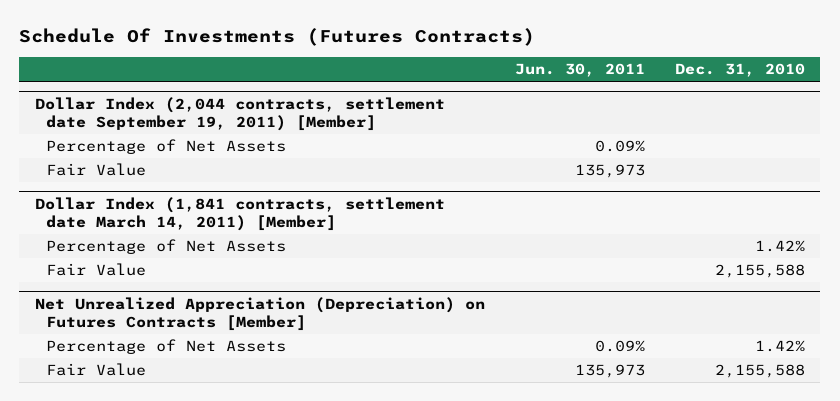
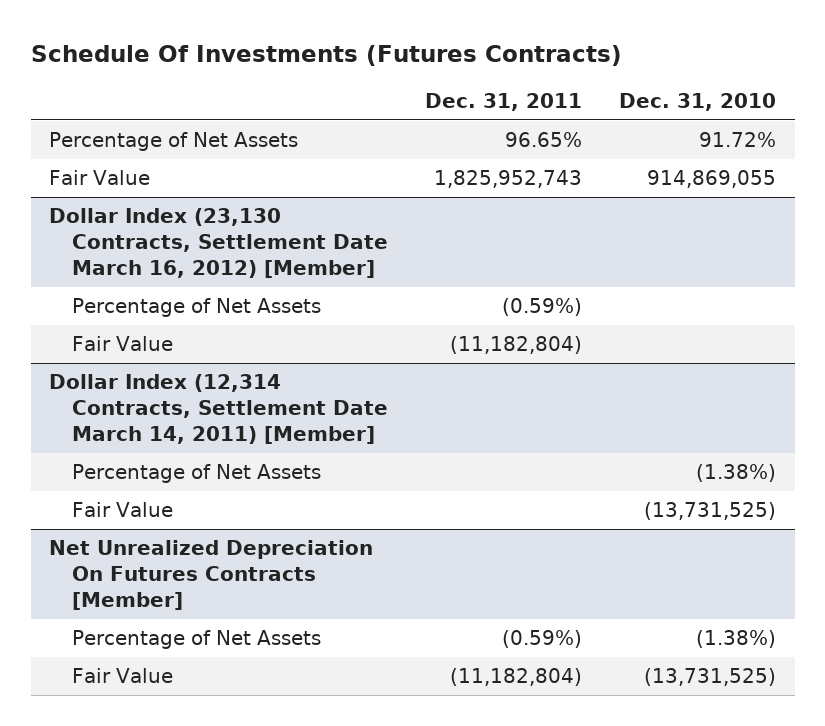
- | Jun. 30, 2011 | Dec. 31, 2010
+ | Dec. 31, 2011 | Dec. 31, 2010
- Dollar Index (2,044 contracts, settlement date September 19, 2011) [Member]
+ Percentage of Net Assets | 96.65% | 91.72%
+ Fair Value | 1,825,952,743 | 914,869,055
+ Dollar Index (23,130 Contracts, Settlement Date March 16, 2012) [Member]
- Dollar Index (1,841 contracts, settlement date March 14, 2011) [Member]
- Percentage of Net Assets | | 1.42%
- Fair Value | | 2,155,588
- Net Unrealized Appreciation (Depreciation) on Futures Contracts [Member]
- Percentage of Net Assets | 0.09% | 1.42%
- Fair Value | 135,973 | 2,155,588
+ Dollar Index (12,314 Contracts, Settlement Date March 14, 2011) [Member]
+ Percentage of Net Assets | | (1.38%)
+ Fair Value | | (13,731,525)
+ Net Unrealized Depreciation On Futures Contracts [Member]
+ Percentage of Net Assets | (0.59%) | (1.38%)
+ Fair Value | (11,182,804) | (13,731,525)

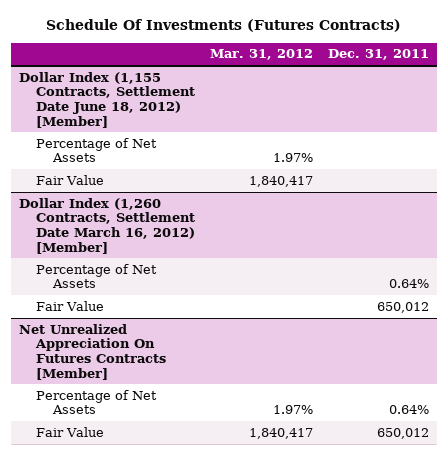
- | Dec. 31, 2011 | Dec. 31, 2010
+ | Mar. 31, 2012 | Dec. 31, 2011
- Percentage of Net Assets | 96.65% | 91.72%
- Fair Value | 1,825,952,743 | 914,869,055
- Dollar Index (23,130 Contracts, Settlement Date March 16, 2012) [Member]
- Percentage of Net Assets | (0.59%) |
- Fair Value | (11,182,804) |
- Dollar Index (12,314 Contracts, Settlement Date March 14, 2011) [Member]
+ Dollar Index (1,155 Contracts, Settlement Date June 18, 2012) [Member]
- Net Unrealized Depreciation On Futures Contracts [Member]
- Percentage of Net Assets | (0.59%) | (1.38%)
- Fair Value | (11,182,804) | (13,731,525)
+ Dollar Index (1,260 Contracts, Settlement Date March 16, 2012) [Member]
+ Percentage of Net Assets | | 0.64%
+ Fair Value | | 650,012
+ Net Unrealized Appreciation On Futures Contracts [Member]
+ Percentage of Net Assets | 1.97% | 0.64%
+ Fair Value | 1,840,417 | 650,012

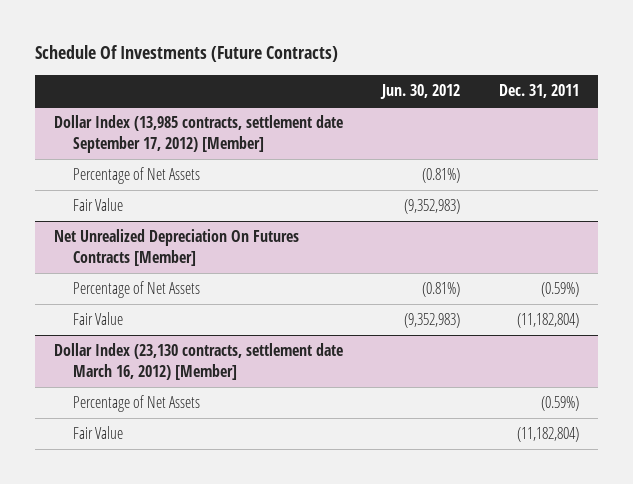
- Schedule Of Investments (Futures Contracts)
+ Schedule Of Investments (Future Contracts)
- | Mar. 31, 2012 | Dec. 31, 2011
+ | Jun. 30, 2012 | Dec. 31, 2011
- Dollar Index (1,155 Contracts, Settlement Date June 18, 2012) [Member]
+ Dollar Index (13,985 contracts, settlement date September 17, 2012) [Member]
- Dollar Index (1,260 Contracts, Settlement Date March 16, 2012) [Member]
- Percentage of Net Assets | | 0.64%
- Fair Value | | 650,012
- Net Unrealized Appreciation On Futures Contracts [Member]
- Percentage of Net Assets | 1.97% | 0.64%
- Fair Value | 1,840,417 | 650,012
+ Net Unrealized Depreciation On Futures Contracts [Member]
+ Percentage of Net Assets | (0.81%) | (0.59%)
+ Fair Value | (9,352,983) | (11,182,804)
+ Dollar Index (23,130 contracts, settlement date March 16, 2012) [Member]
+ Percentage of Net Assets | | (0.59%)
+ Fair Value | | (11,182,804)

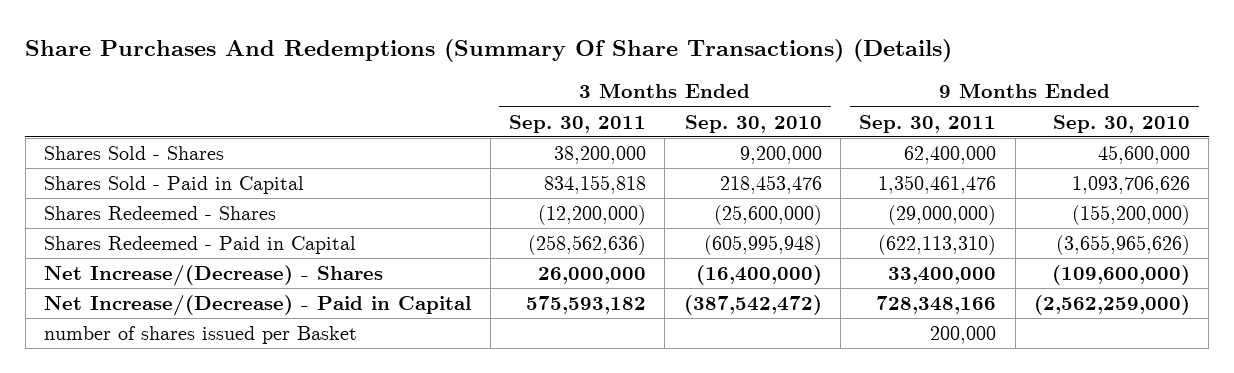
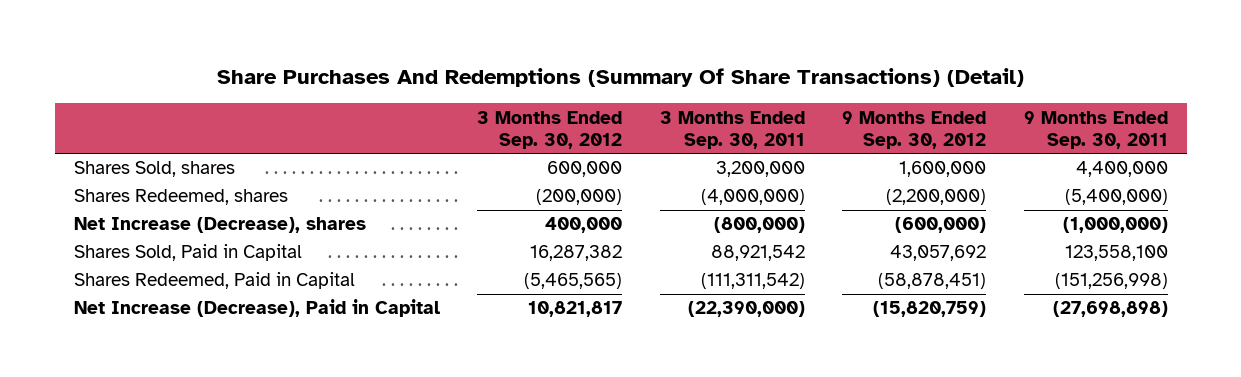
- Share Purchases And Redemptions (Summary Of Share Transactions) (Details)
+ Share Purchases And Redemptions (Summary Of Share Transactions) (Detail)
- | 3 Months Ended Sep. 30, 2011 | 3 Months Ended Sep. 30, 2010 | 9 Months Ended Sep. 30, 2011 | 9 Months Ended Sep. 30, 2010
+ | 3 Months Ended Sep. 30, 2012 | 3 Months Ended Sep. 30, 2011 | 9 Months Ended Sep. 30, 2012 | 9 Months Ended Sep. 30, 2011
- Shares Sold - Shares | 38,200,000 | 9,200,000 | 62,400,000 | 45,600,000
- Shares Sold - Paid in Capital | 834,155,818 | 218,453,476 | 1,350,461,476 | 1,093,706,626
- Shares Redeemed - Shares | (12,200,000) | (25,600,000) | (29,000,000) | (155,200,000)
- Shares Redeemed - Paid in Capital | (258,562,636) | (605,995,948) | (622,113,310) | (3,655,965,626)
- Net Increase/(Decrease) - Shares | 26,000,000 | (16,400,000) | 33,400,000 | (109,600,000)
- Net Increase/(Decrease) - Paid in Capital | 575,593,182 | (387,542,472) | 728,348,166 | (2,562,259,000)
- number of shares issued per Basket | | | 200,000 |
+ Shares Sold, shares | 600,000 | 3,200,000 | 1,600,000 | 4,400,000
+ Shares Redeemed, shares | (200,000) | (4,000,000) | (2,200,000) | (5,400,000)
+ Net Increase (Decrease), shares | 400,000 | (800,000) | (600,000) | (1,000,000)
+ Shares Sold, Paid in Capital | 16,287,382 | 88,921,542 | 43,057,692 | 123,558,100
+ Shares Redeemed, Paid in Capital | (5,465,565) | (111,311,542) | (58,878,451) | (151,256,998)
+ Net Increase (Decrease), Paid in Capital | 10,821,817 | (22,390,000) | (15,820,759) | (27,698,898)

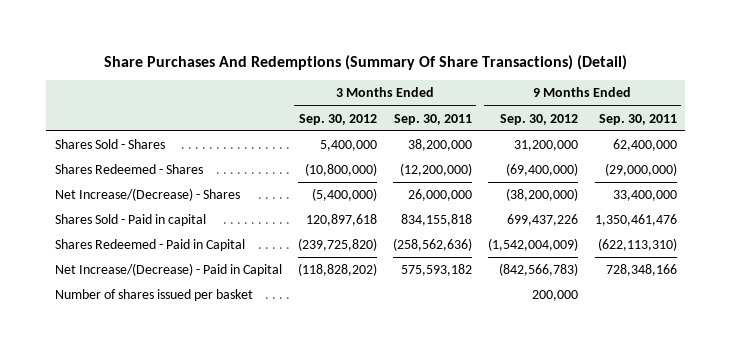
- Shares Sold, shares | 600,000 | 3,200,000 | 1,600,000 | 4,400,000
- Shares Redeemed, shares | (200,000) | (4,000,000) | (2,200,000) | (5,400,000)
- Net Increase (Decrease), shares | 400,000 | (800,000) | (600,000) | (1,000,000)
- Shares Sold, Paid in Capital | 16,287,382 | 88,921,542 | 43,057,692 | 123,558,100
- Shares Redeemed, Paid in Capital | (5,465,565) | (111,311,542) | (58,878,451) | (151,256,998)
- Net Increase (Decrease), Paid in Capital | 10,821,817 | (22,390,000) | (15,820,759) | (27,698,898)
+ Shares Sold - Shares | 5,400,000 | 38,200,000 | 31,200,000 | 62,400,000
+ Shares Redeemed - Shares | (10,800,000) | (12,200,000) | (69,400,000) | (29,000,000)
+ Net Increase/(Decrease) - Shares | (5,400,000) | 26,000,000 | (38,200,000) | 33,400,000
+ Shares Sold - Paid in capital | 120,897,618 | 834,155,818 | 699,437,226 | 1,350,461,476
+ Shares Redeemed - Paid in Capital | (239,725,820) | (258,562,636) | (1,542,004,009) | (622,113,310)
+ Net Increase/(Decrease) - Paid in Capital | (118,828,202) | 575,593,182 | (842,566,783) | 728,348,166
+ Number of shares issued per basket | | | 200,000 |

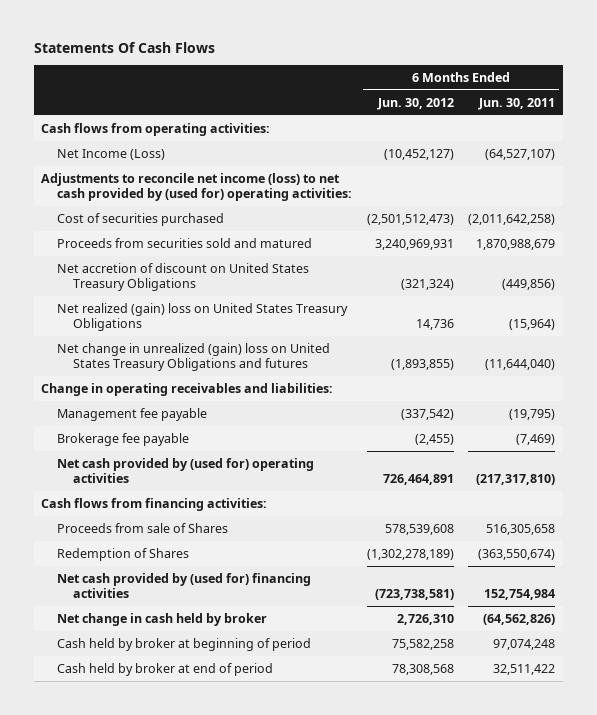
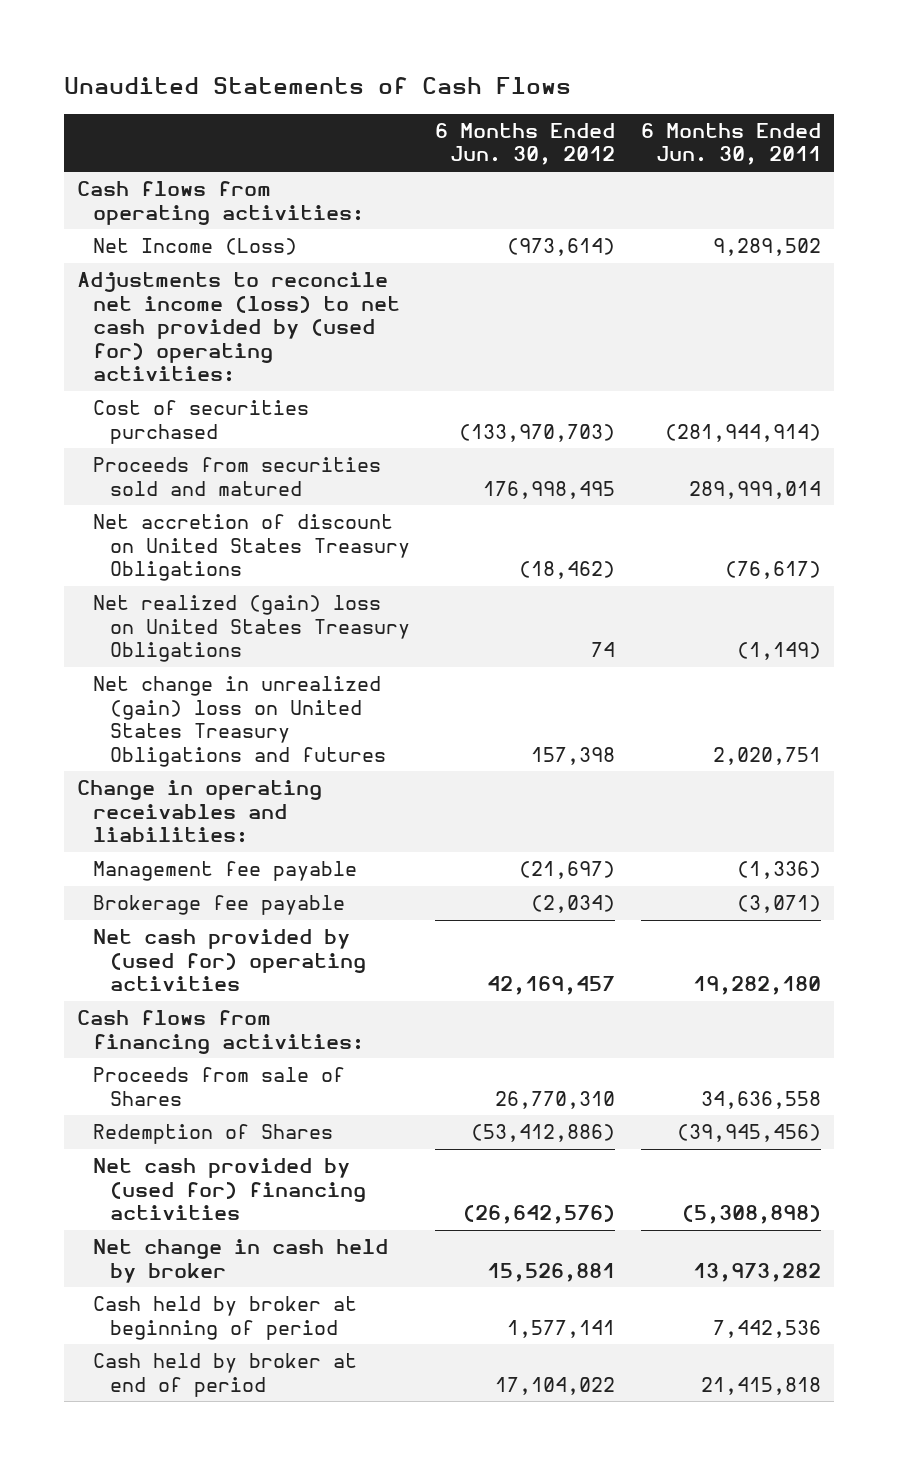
- Statements Of Cash Flows
+ Unaudited Statements of Cash Flows
- Net Income (Loss) | (10,452,127) | (64,527,107)
+ Net Income (Loss) | (973,614) | 9,289,502
- Cost of securities purchased | (2,501,512,473) | (2,011,642,258)
- Proceeds from securities sold and matured | 3,240,969,931 | 1,870,988,679
- Net accretion of discount on United States Treasury Obligations | (321,324) | (449,856)
- Net realized (gain) loss on United States Treasury Obligations | 14,736 | (15,964)
- Net change in unrealized (gain) loss on United States Treasury Obligations and futures | (1,893,855) | (11,644,040)
+ Cost of securities purchased | (133,970,703) | (281,944,914)
+ Proceeds from securities sold and matured | 176,998,495 | 289,999,014
+ Net accretion of discount on United States Treasury Obligations | (18,462) | (76,617)
+ Net realized (gain) loss on United States Treasury Obligations | 74 | (1,149)
+ Net change in unrealized (gain) loss on United States Treasury Obligations and futures | 157,398 | 2,020,751
- Management fee payable | (337,542) | (19,795)
- Brokerage fee payable | (2,455) | (7,469)
- Net cash provided by (used for) operating activities | 726,464,891 | (217,317,810)
+ Management fee payable | (21,697) | (1,336)
+ Brokerage fee payable | (2,034) | (3,071)
+ Net cash provided by (used for) operating activities | 42,169,457 | 19,282,180
- Proceeds from sale of Shares | 578,539,608 | 516,305,658
- Redemption of Shares | (1,302,278,189) | (363,550,674)
- Net cash provided by (used for) financing activities | (723,738,581) | 152,754,984
- Net change in cash held by broker | 2,726,310 | (64,562,826)
- Cash held by broker at beginning of period | 75,582,258 | 97,074,248
- Cash held by broker at end of period | 78,308,568 | 32,511,422
+ Proceeds from sale of Shares | 26,770,310 | 34,636,558
+ Redemption of Shares | (53,412,886) | (39,945,456)
+ Net cash provided by (used for) financing activities | (26,642,576) | (5,308,898)
+ Net change in cash held by broker | 15,526,881 | 13,973,282
+ Cash held by broker at beginning of period | 1,577,141 | 7,442,536
+ Cash held by broker at end of period | 17,104,022 | 21,415,818

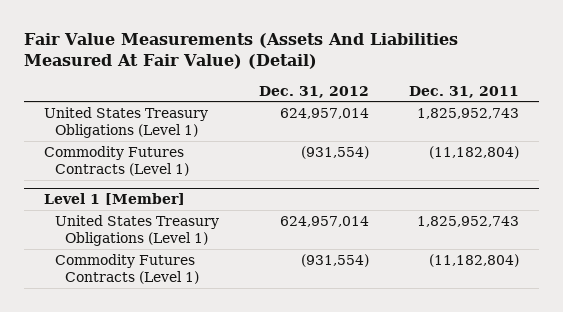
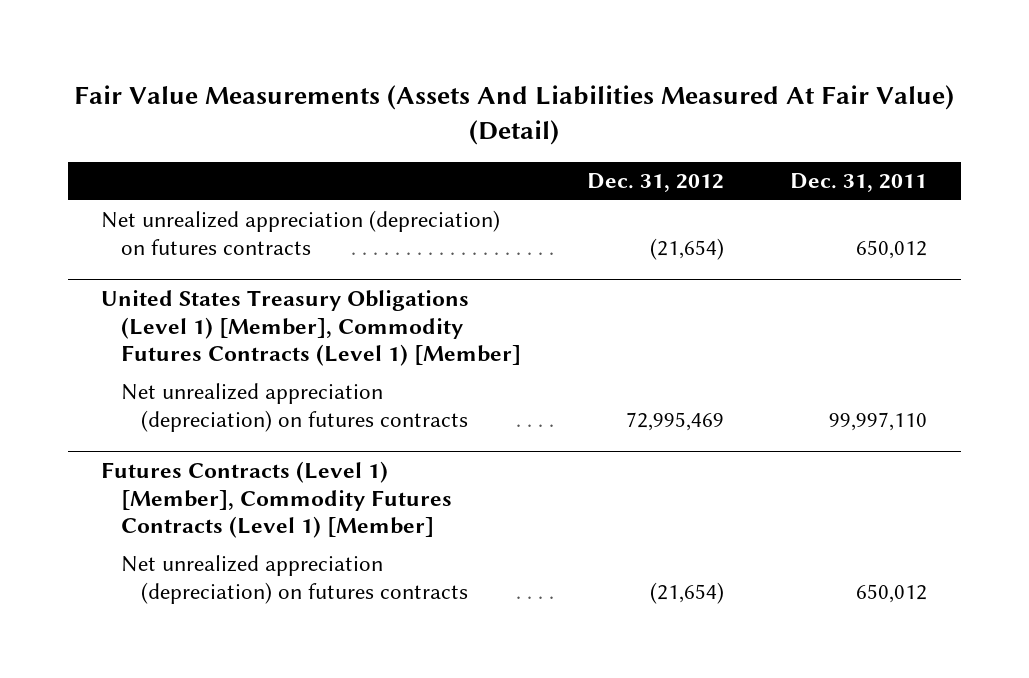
- United States Treasury Obligations (Level 1) | 624,957,014 | 1,825,952,743
- Commodity Futures Contracts (Level 1) | (931,554) | (11,182,804)
- Level 1 [Member]
- United States Treasury Obligations (Level 1) | 624,957,014 | 1,825,952,743
- Commodity Futures Contracts (Level 1) | (931,554) | (11,182,804)
+ Net unrealized appreciation (depreciation) on futures contracts | (21,654) | 650,012
+ United States Treasury Obligations (Level 1) [Member], Commodity Futures Contracts (Level 1) [Member]
+ Net unrealized appreciation (depreciation) on futures contracts | 72,995,469 | 99,997,110
+ Futures Contracts (Level 1) [Member], Commodity Futures Contracts (Level 1) [Member]
+ Net unrealized appreciation (depreciation) on futures contracts | (21,654) | 650,012

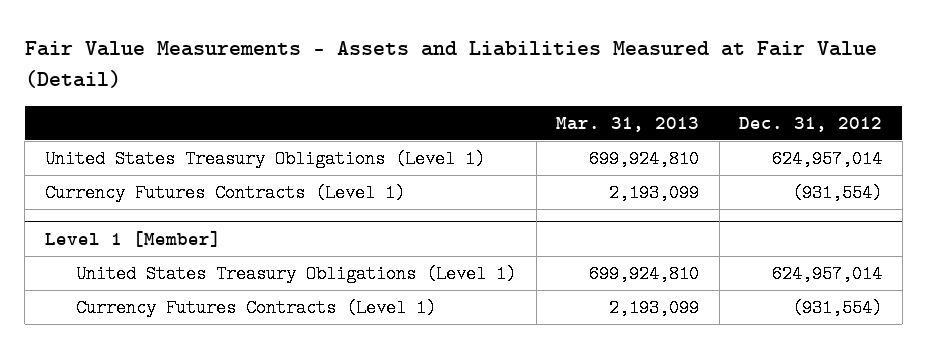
- Fair Value Measurements (Assets And Liabilities Measured At Fair Value) (Detail)
+ Fair Value Measurements - Assets and Liabilities Measured at Fair Value (Detail)
- | Dec. 31, 2012 | Dec. 31, 2011
+ | Mar. 31, 2013 | Dec. 31, 2012
- Net unrealized appreciation (depreciation) on futures contracts | (21,654) | 650,012
- United States Treasury Obligations (Level 1) [Member], Commodity Futures Contracts (Level 1) [Member]
- Net unrealized appreciation (depreciation) on futures contracts | 72,995,469 | 99,997,110
- Futures Contracts (Level 1) [Member], Commodity Futures Contracts (Level 1) [Member]
- Net unrealized appreciation (depreciation) on futures contracts | (21,654) | 650,012
+ United States Treasury Obligations (Level 1) | 699,924,810 | 624,957,014
+ Currency Futures Contracts (Level 1) | 2,193,099 | (931,554)
+ Level 1 [Member]
+ United States Treasury Obligations (Level 1) | 699,924,810 | 624,957,014
+ Currency Futures Contracts (Level 1) | 2,193,099 | (931,554)

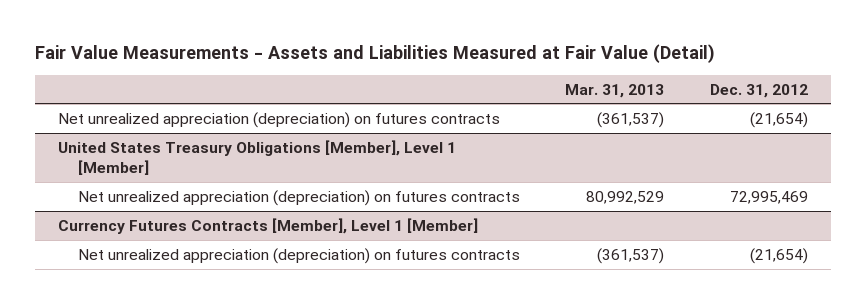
- United States Treasury Obligations (Level 1) | 699,924,810 | 624,957,014
- Currency Futures Contracts (Level 1) | 2,193,099 | (931,554)
- Level 1 [Member]
- United States Treasury Obligations (Level 1) | 699,924,810 | 624,957,014
- Currency Futures Contracts (Level 1) | 2,193,099 | (931,554)
+ Net unrealized appreciation (depreciation) on futures contracts | (361,537) | (21,654)
+ United States Treasury Obligations [Member], Level 1 [Member]
+ Net unrealized appreciation (depreciation) on futures contracts | 80,992,529 | 72,995,469
+ Currency Futures Contracts [Member], Level 1 [Member]
+ Net unrealized appreciation (depreciation) on futures contracts | (361,537) | (21,654)

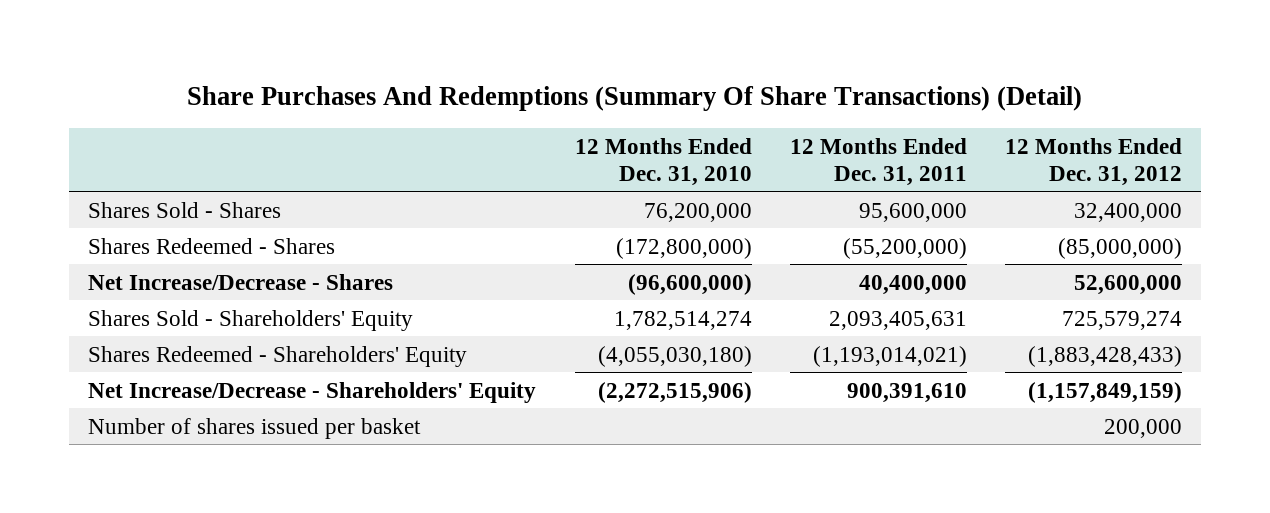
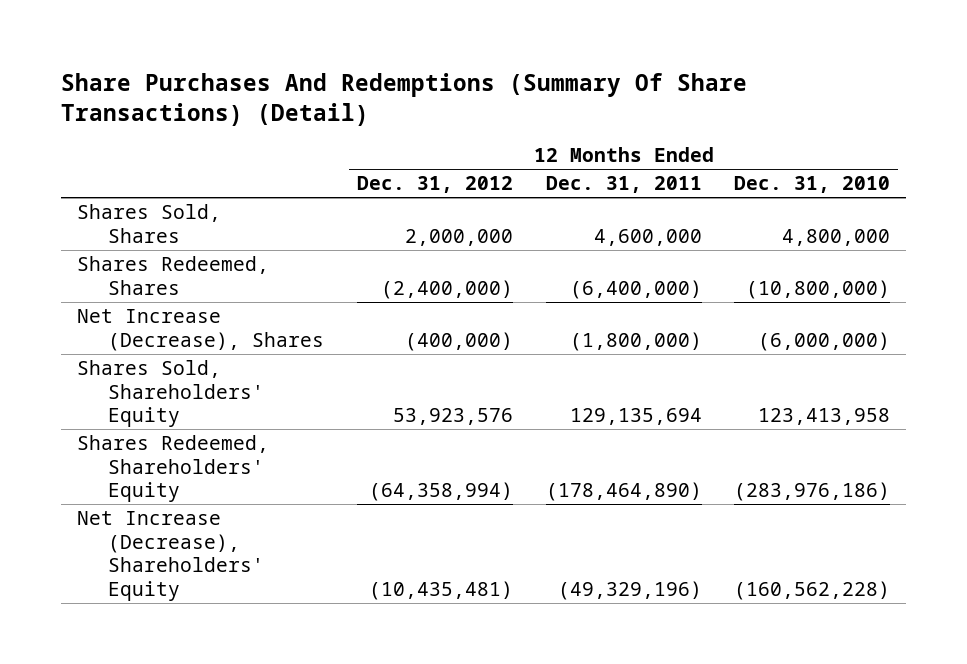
- | 12 Months Ended Dec. 31, 2010 | 12 Months Ended Dec. 31, 2011 | 12 Months Ended Dec. 31, 2012
+ | 12 Months Ended Dec. 31, 2012 | 12 Months Ended Dec. 31, 2011 | 12 Months Ended Dec. 31, 2010
- Shares Sold - Shares | 76,200,000 | 95,600,000 | 32,400,000
- Shares Redeemed - Shares | (172,800,000) | (55,200,000) | (85,000,000)
- Net Increase/Decrease - Shares | (96,600,000) | 40,400,000 | 52,600,000
- Shares Sold - Shareholders' Equity | 1,782,514,274 | 2,093,405,631 | 725,579,274
- Shares Redeemed - Shareholders' Equity | (4,055,030,180) | (1,193,014,021) | (1,883,428,433)
- Net Increase/Decrease - Shareholders' Equity | (2,272,515,906) | 900,391,610 | (1,157,849,159)
- Number of shares issued per basket | | | 200,000
+ Shares Sold, Shares | 2,000,000 | 4,600,000 | 4,800,000
+ Shares Redeemed, Shares | (2,400,000) | (6,400,000) | (10,800,000)
+ Net Increase (Decrease), Shares | (400,000) | (1,800,000) | (6,000,000)
+ Shares Sold, Shareholders' Equity | 53,923,576 | 129,135,694 | 123,413,958
+ Shares Redeemed, Shareholders' Equity | (64,358,994) | (178,464,890) | (283,976,186)
+ Net Increase (Decrease), Shareholders' Equity | (10,435,481) | (49,329,196) | (160,562,228)

